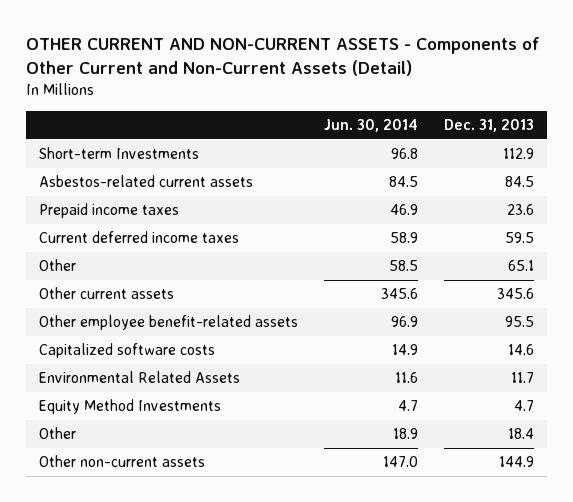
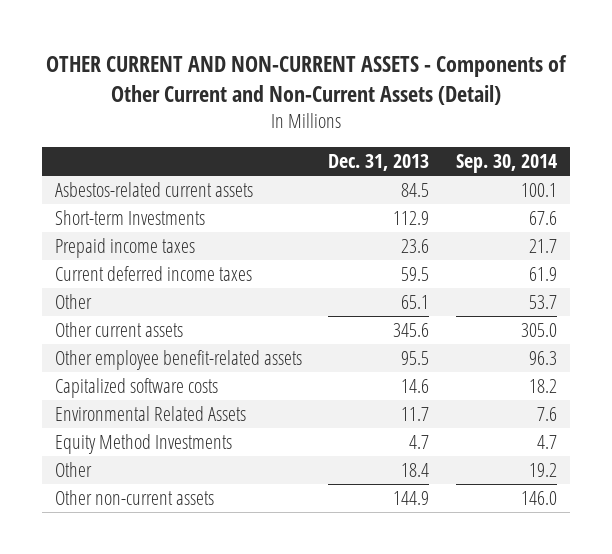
- | Jun. 30, 2014 | Dec. 31, 2013
+ | Dec. 31, 2013 | Sep. 30, 2014
moved down: Short-term Investments | 112.9 | 67.6

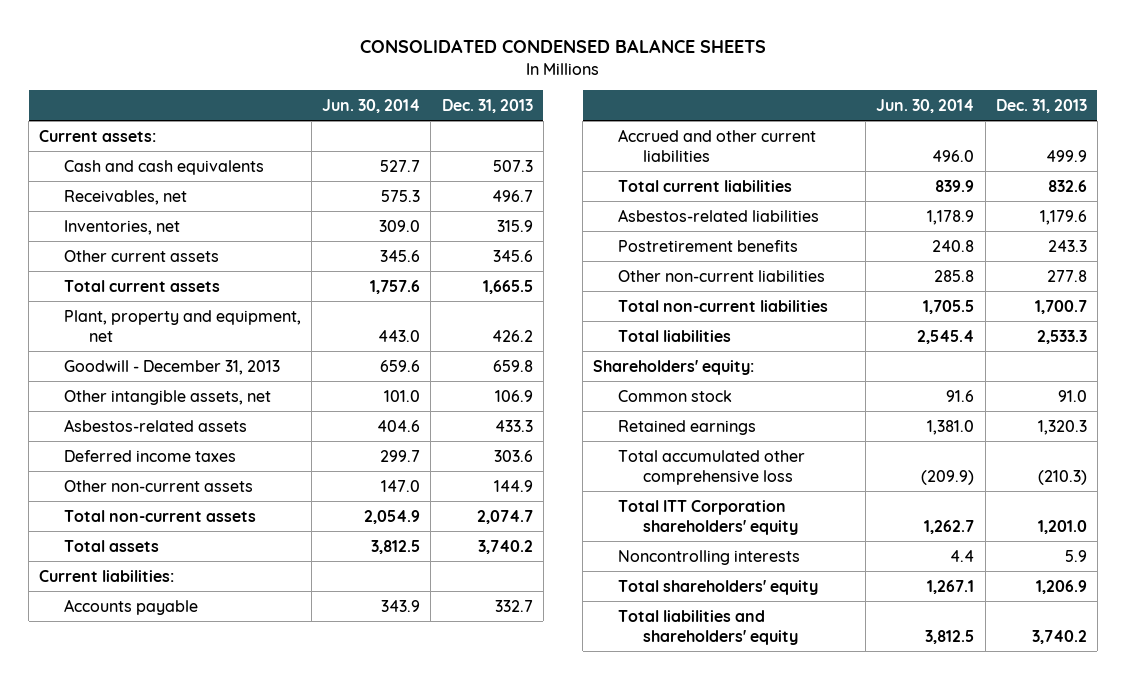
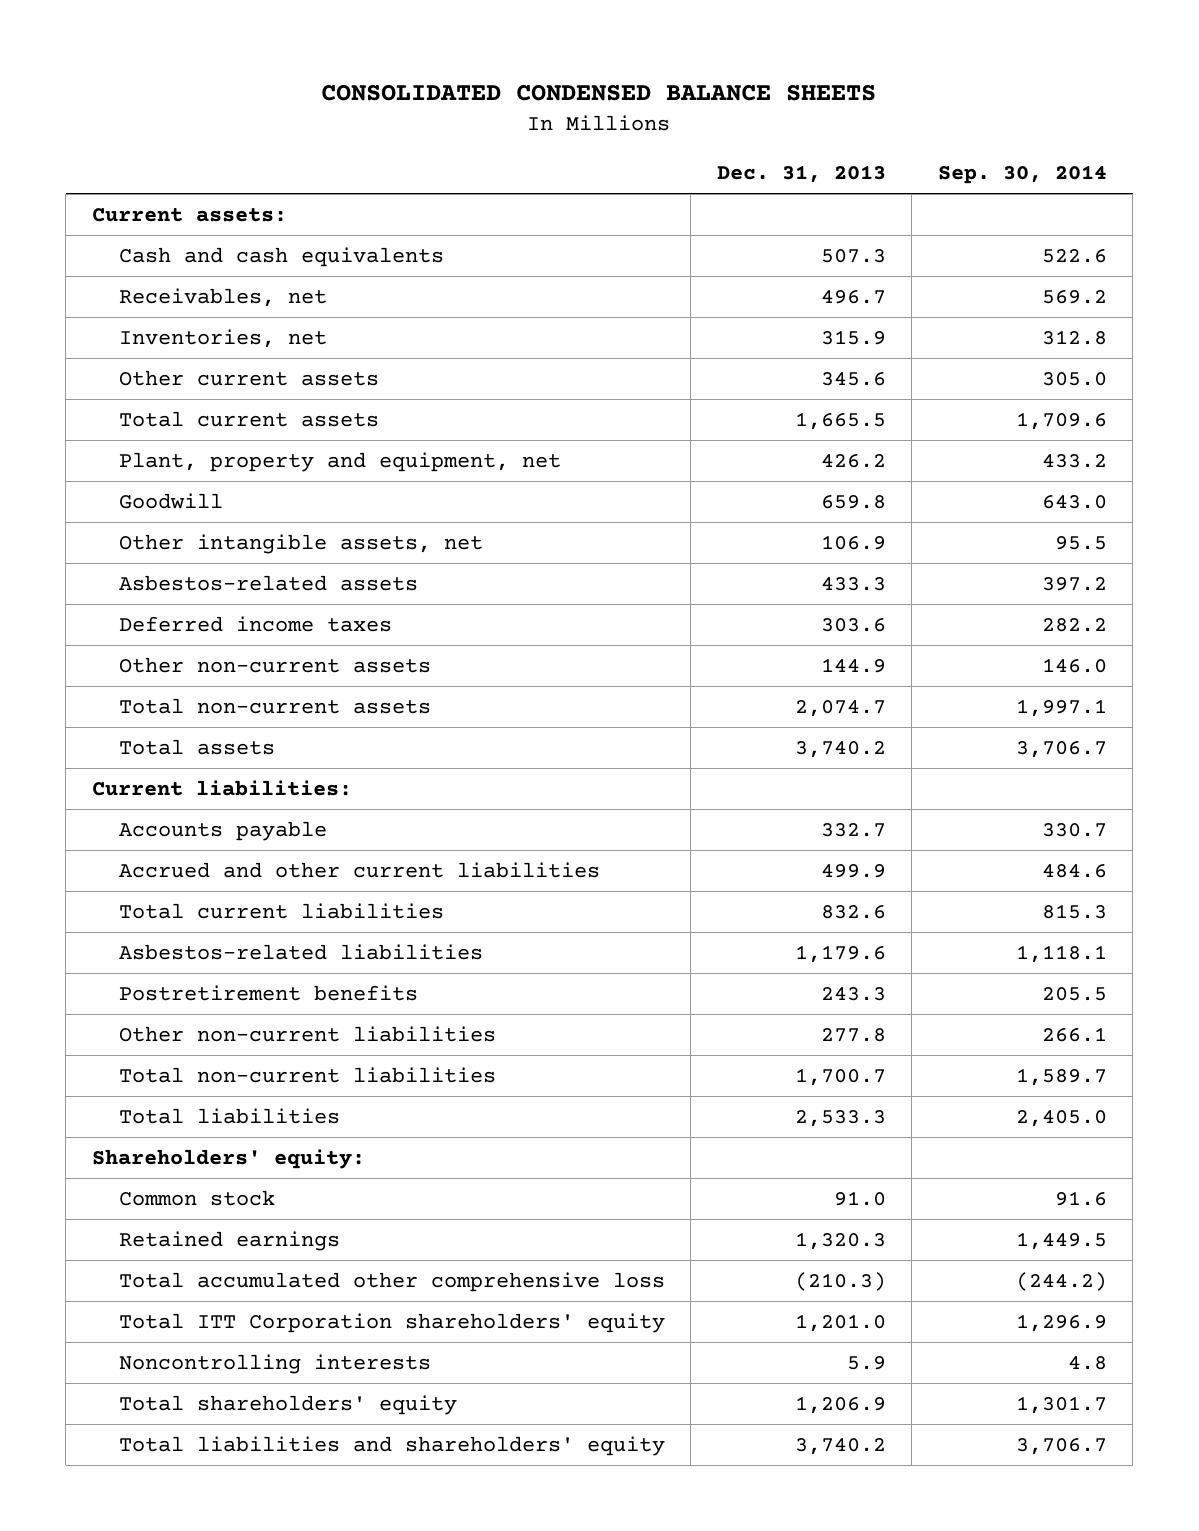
- | Jun. 30, 2014 | Dec. 31, 2013
+ | Dec. 31, 2013 | Sep. 30, 2014
- Goodwill - December 31, 2013 | 659.6 | 659.8
+ Goodwill | 659.8 | 643.0

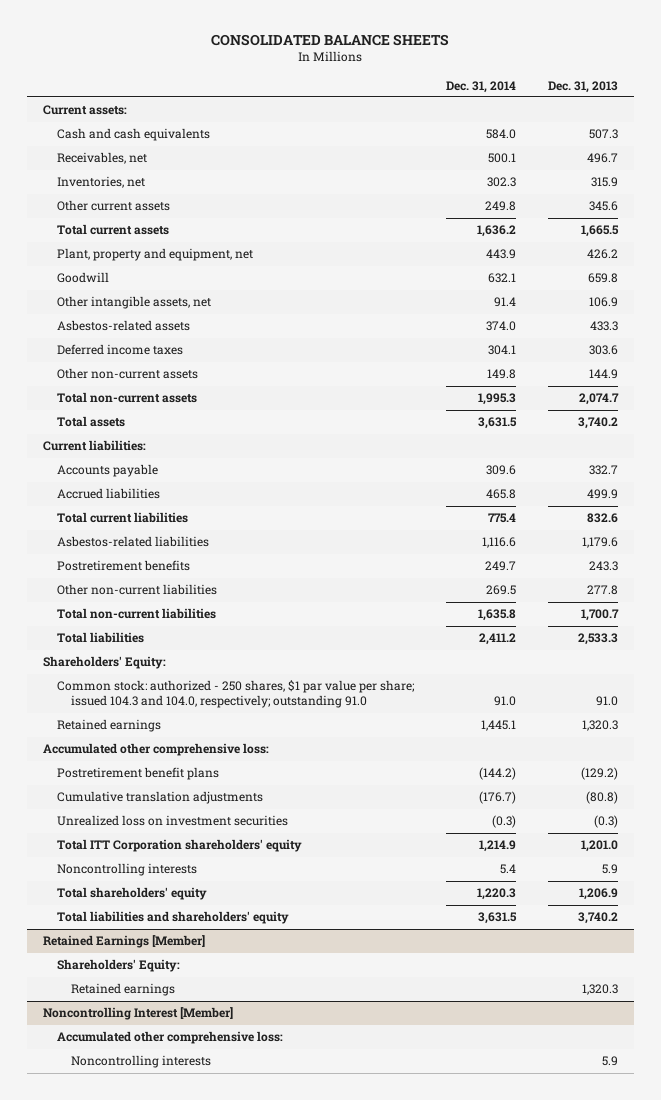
- CONSOLIDATED CONDENSED BALANCE SHEETS
+ CONSOLIDATED BALANCE SHEETS
- | Dec. 31, 2013 | Sep. 30, 2014
+ | Dec. 31, 2014 | Dec. 31, 2013
- Accrued and other current liabilities | 499.9 | 484.6
+ Accrued liabilities | 465.8 | 499.9
- Shareholders' equity:
- Common stock | 91.0 | 91.6
+ Shareholders' Equity:
+ Common stock: authorized - 250 shares, $1 par value per share; issued 104.3 and 104.0, respectively; outstanding 91.0 | 91.0 | 91.0
- Total accumulated other comprehensive loss | (210.3) | (244.2)
+ Accumulated other comprehensive loss:
+ Postretirement benefit plans | (144.2) | (129.2)
+ Cumulative translation adjustments | (176.7) | (80.8)
+ Unrealized loss on investment securities | (0.3) | (0.3)
+ Retained Earnings [Member]
+ Shareholders' Equity:
+ Retained earnings | | 1,320.3
+ Noncontrolling Interest [Member]
+ Accumulated other comprehensive loss:
+ Noncontrolling interests | | 5.9

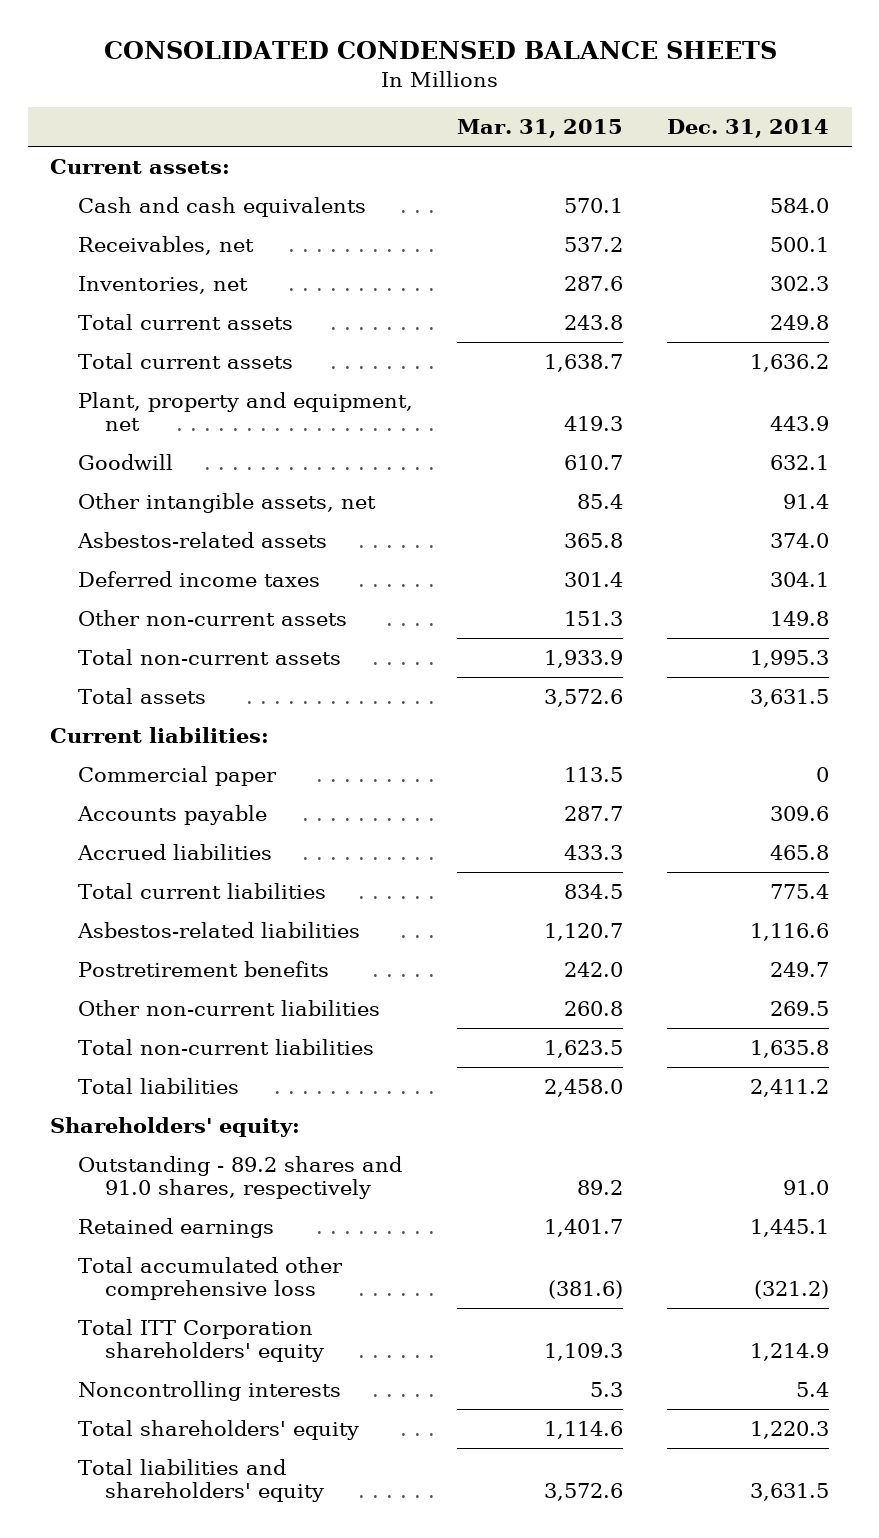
- CONSOLIDATED BALANCE SHEETS
+ CONSOLIDATED CONDENSED BALANCE SHEETS
- | Dec. 31, 2014 | Dec. 31, 2013
+ | Mar. 31, 2015 | Dec. 31, 2014
- Other current assets | 249.8 | 345.6
+ Total current assets | 243.8 | 249.8
+ Commercial paper | 113.5 | 0
- Shareholders' Equity:
- Common stock: authorized - 250 shares, $1 par value per share; issued 104.3 and 104.0, respectively; outstanding 91.0 | 91.0 | 91.0
+ Shareholders' equity:
+ Outstanding - 89.2 shares and 91.0 shares, respectively | 89.2 | 91.0
- Accumulated other comprehensive loss:
- Postretirement benefit plans | (144.2) | (129.2)
- Cumulative translation adjustments | (176.7) | (80.8)
- Unrealized loss on investment securities | (0.3) | (0.3)
+ Total accumulated other comprehensive loss | (381.6) | (321.2)
- Retained Earnings [Member]
- Shareholders' Equity:
- Retained earnings | | 1,320.3
- Noncontrolling Interest [Member]
- Accumulated other comprehensive loss:
- Noncontrolling interests | | 5.9

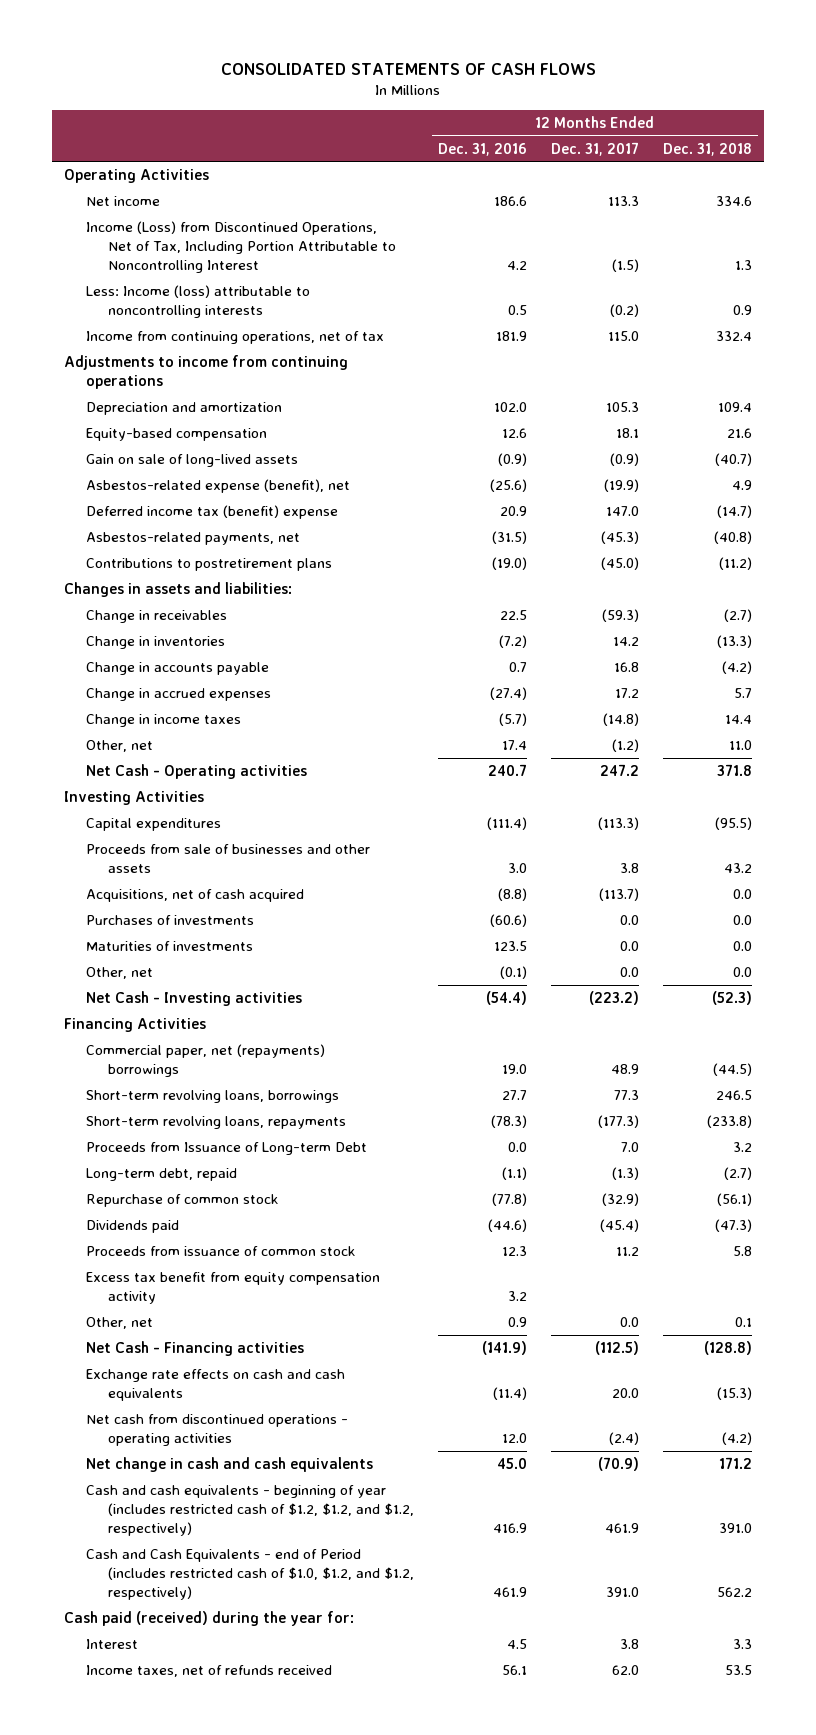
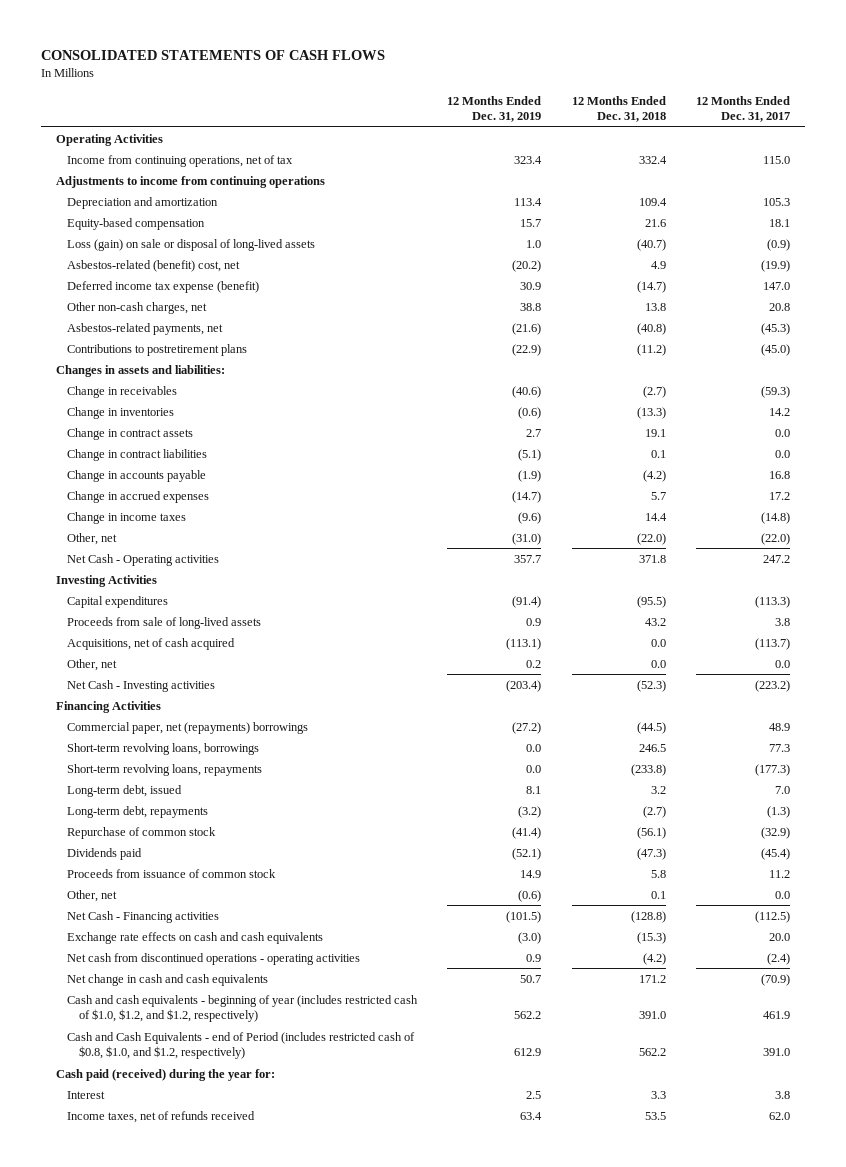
- | 12 Months Ended Dec. 31, 2016 | 12 Months Ended Dec. 31, 2017 | 12 Months Ended Dec. 31, 2018
+ | 12 Months Ended Dec. 31, 2019 | 12 Months Ended Dec. 31, 2018 | 12 Months Ended Dec. 31, 2017
- Net income | 186.6 | 113.3 | 334.6
- Income (Loss) from Discontinued Operations, Net of Tax, Including Portion Attributable to Noncontrolling Interest | 4.2 | (1.5) | 1.3
- Less: Income (loss) attributable to noncontrolling interests | 0.5 | (0.2) | 0.9
- Gain on sale of long-lived assets | (0.9) | (0.9) | (40.7)
- Asbestos-related expense (benefit), net | (25.6) | (19.9) | 4.9
- Deferred income tax (benefit) expense | 20.9 | 147.0 | (14.7)
+ Loss (gain) on sale or disposal of long-lived assets | 1.0 | (40.7) | (0.9)
+ Asbestos-related (benefit) cost, net | (20.2) | 4.9 | (19.9)
+ Deferred income tax expense (benefit) | 30.9 | (14.7) | 147.0
+ Other non-cash charges, net | 38.8 | 13.8 | 20.8
+ Change in contract assets | 2.7 | 19.1 | 0.0
+ Change in contract liabilities | (5.1) | 0.1 | 0.0
- Other, net | 17.4 | (1.2) | 11.0
+ Other, net | (31.0) | (22.0) | (22.0)
- Proceeds from sale of businesses and other assets | 3.0 | 3.8 | 43.2
+ Proceeds from sale of long-lived assets | 0.9 | 43.2 | 3.8
- Purchases of investments | (60.6) | 0.0 | 0.0
- Maturities of investments | 123.5 | 0.0 | 0.0
- Proceeds from Issuance of Long-term Debt | 0.0 | 7.0 | 3.2
- Long-term debt, repaid | (1.1) | (1.3) | (2.7)
+ Long-term debt, issued | 8.1 | 3.2 | 7.0
+ Long-term debt, repayments | (3.2) | (2.7) | (1.3)
- Excess tax benefit from equity compensation activity | 3.2 | |
- Cash and cash equivalents - beginning of year (includes restricted cash of $1.2, $1.2, and $1.2, respectively) | 416.9 | 461.9 | 391.0
- Cash and Cash Equivalents - end of Period (includes restricted cash of $1.0, $1.2, and $1.2, respectively) | 461.9 | 391.0 | 562.2
+ Cash and cash equivalents - beginning of year (includes restricted cash of $1.0, $1.2, and $1.2, respectively) | 562.2 | 391.0 | 461.9
+ Cash and Cash Equivalents - end of Period (includes restricted cash of $0.8, $1.0, and $1.2, respectively) | 612.9 | 562.2 | 391.0

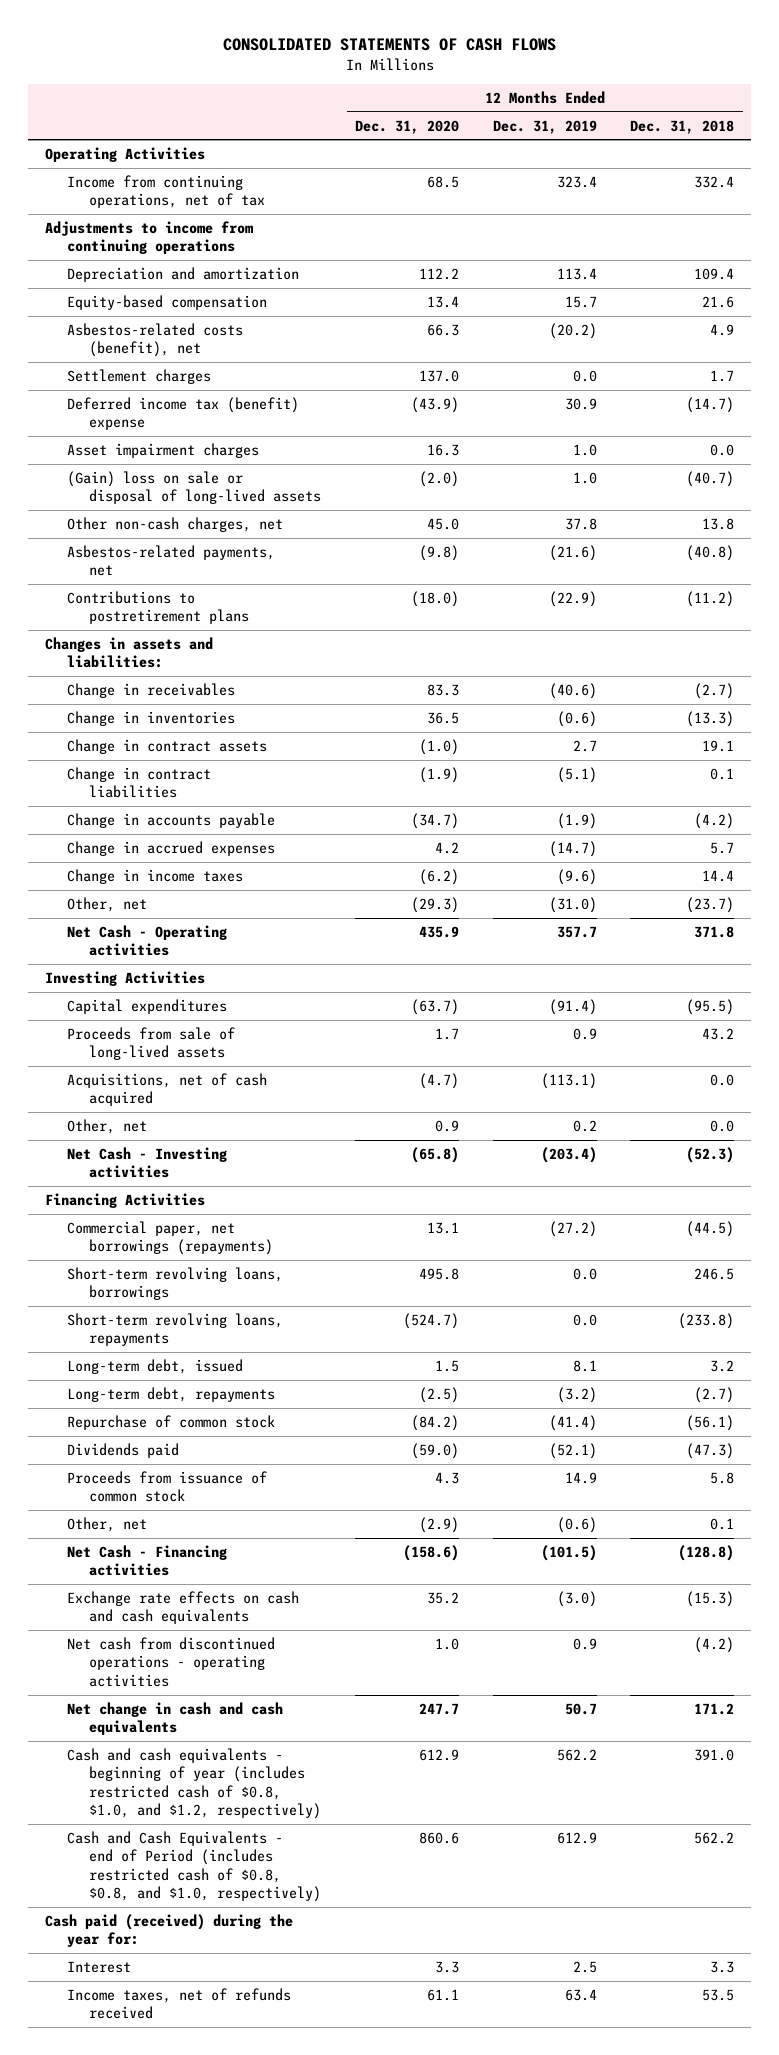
- | 12 Months Ended Dec. 31, 2019 | 12 Months Ended Dec. 31, 2018 | 12 Months Ended Dec. 31, 2017
+ | 12 Months Ended Dec. 31, 2020 | 12 Months Ended Dec. 31, 2019 | 12 Months Ended Dec. 31, 2018
- Loss (gain) on sale or disposal of long-lived assets | 1.0 | (40.7) | (0.9)
- Asbestos-related (benefit) cost, net | (20.2) | 4.9 | (19.9)
- Deferred income tax expense (benefit) | 30.9 | (14.7) | 147.0
- Other non-cash charges, net | 38.8 | 13.8 | 20.8
+ Asbestos-related costs (benefit), net | 66.3 | (20.2) | 4.9
+ Settlement charges | 137.0 | 0.0 | 1.7
+ Deferred income tax (benefit) expense | (43.9) | 30.9 | (14.7)
+ Asset impairment charges | 16.3 | 1.0 | 0.0
+ (Gain) loss on sale or disposal of long-lived assets | (2.0) | 1.0 | (40.7)
+ Other non-cash charges, net | 45.0 | 37.8 | 13.8
- Other, net | (31.0) | (22.0) | (22.0)
+ Other, net | (29.3) | (31.0) | (23.7)
- Commercial paper, net (repayments) borrowings | (27.2) | (44.5) | 48.9
+ Commercial paper, net borrowings (repayments) | 13.1 | (27.2) | (44.5)
- Cash and cash equivalents - beginning of year (includes restricted cash of $1.0, $1.2, and $1.2, respectively) | 562.2 | 391.0 | 461.9
- Cash and Cash Equivalents - end of Period (includes restricted cash of $0.8, $1.0, and $1.2, respectively) | 612.9 | 562.2 | 391.0
+ Cash and cash equivalents - beginning of year (includes restricted cash of $0.8, $1.0, and $1.2, respectively) | 612.9 | 562.2 | 391.0
+ Cash and Cash Equivalents - end of Period (includes restricted cash of $0.8, $0.8, and $1.0, respectively) | 860.6 | 612.9 | 562.2

